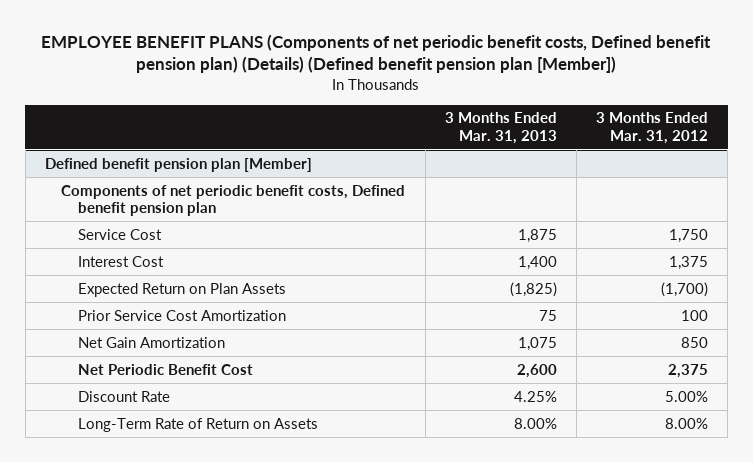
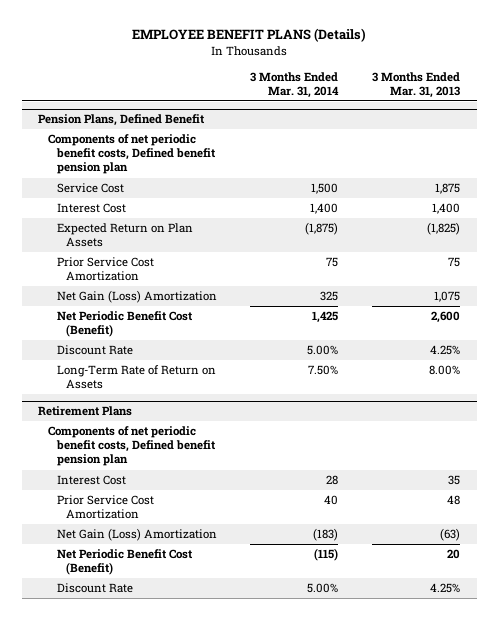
- EMPLOYEE BENEFIT PLANS (Components of net periodic benefit costs, Defined benefit pension plan) (Details) (Defined benefit pension plan [Member])
+ EMPLOYEE BENEFIT PLANS (Details)
- | 3 Months Ended Mar. 31, 2013 | 3 Months Ended Mar. 31, 2012
+ | 3 Months Ended Mar. 31, 2014 | 3 Months Ended Mar. 31, 2013
- Defined benefit pension plan [Member]
+ Pension Plans, Defined Benefit
- Net Gain Amortization | 1,075 | 850
- Net Periodic Benefit Cost | 2,600 | 2,375
+ Net Gain (Loss) Amortization | 325 | 1,075
+ Net Periodic Benefit Cost (Benefit) | 1,425 | 2,600
+ Retirement Plans
+ Components of net periodic benefit costs, Defined benefit pension plan
+ Interest Cost | 28 | 35
+ Prior Service Cost Amortization | 40 | 48
+ Net Gain (Loss) Amortization | (183) | (63)
+ Net Periodic Benefit Cost (Benefit) | (115) | 20
+ Discount Rate | 5.00% | 4.25%

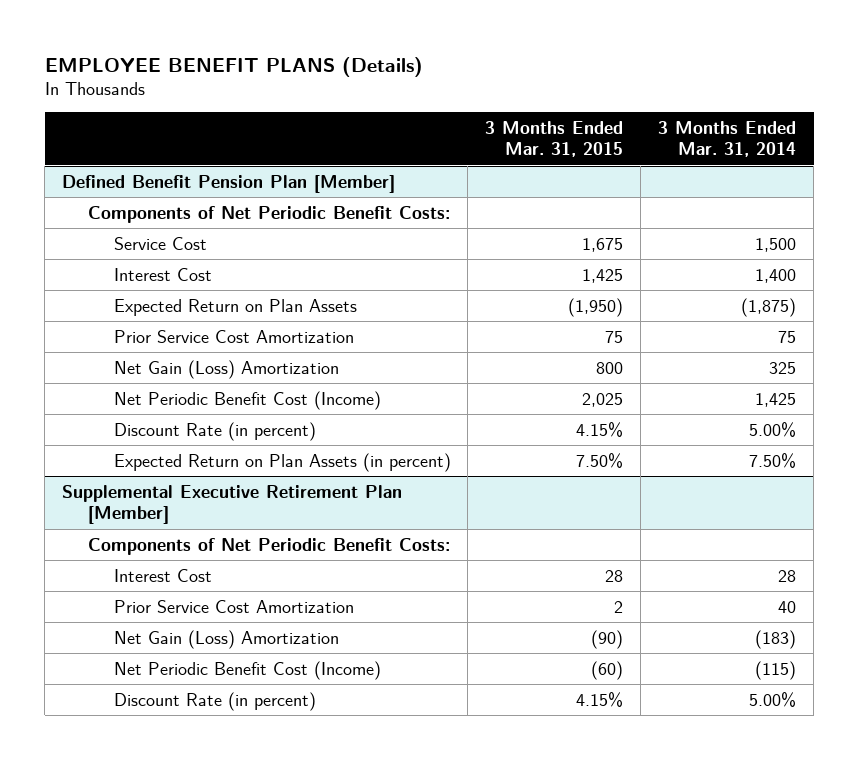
- | 3 Months Ended Mar. 31, 2014 | 3 Months Ended Mar. 31, 2013
+ | 3 Months Ended Mar. 31, 2015 | 3 Months Ended Mar. 31, 2014
- Pension Plans, Defined Benefit
- Components of net periodic benefit costs, Defined benefit pension plan
+ Defined Benefit Pension Plan [Member]
+ Components of Net Periodic Benefit Costs:
- Net Periodic Benefit Cost (Benefit) | 1,425 | 2,600
- Discount Rate | 5.00% | 4.25%
- Long-Term Rate of Return on Assets | 7.50% | 8.00%
- Retirement Plans
- Components of net periodic benefit costs, Defined benefit pension plan
+ Net Periodic Benefit Cost (Income) | 2,025 | 1,425
+ Discount Rate (in percent) | 4.15% | 5.00%
+ Expected Return on Plan Assets (in percent) | 7.50% | 7.50%
+ Supplemental Executive Retirement Plan [Member]
+ Components of Net Periodic Benefit Costs:
- Net Periodic Benefit Cost (Benefit) | (115) | 20
- Discount Rate | 5.00% | 4.25%
+ Net Periodic Benefit Cost (Income) | (60) | (115)
+ Discount Rate (in percent) | 4.15% | 5.00%

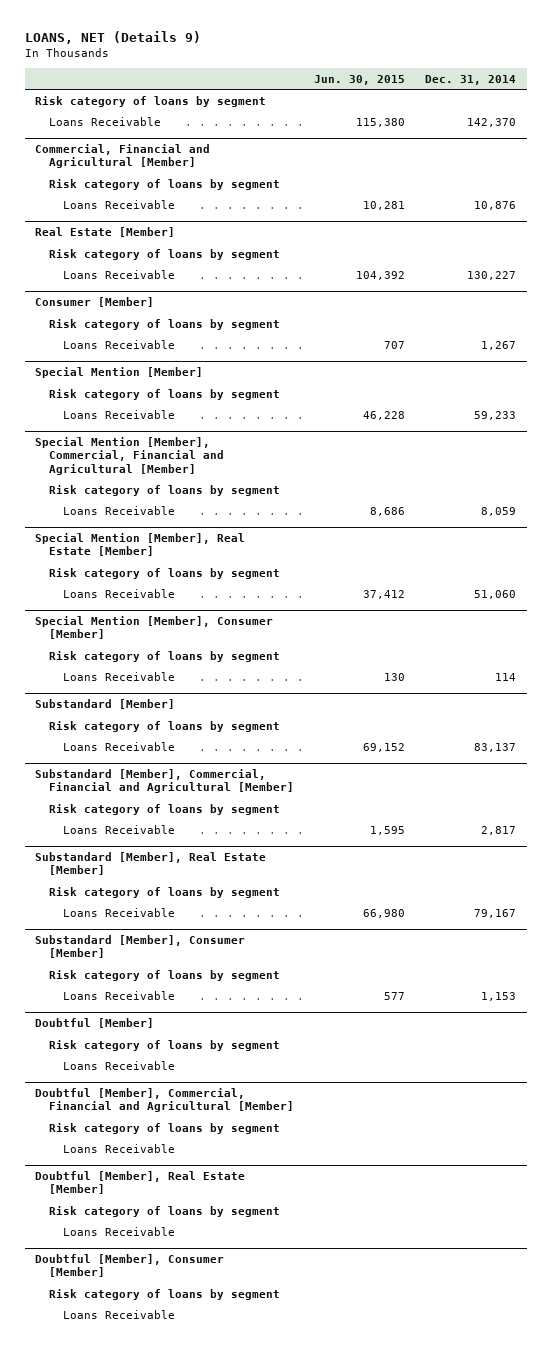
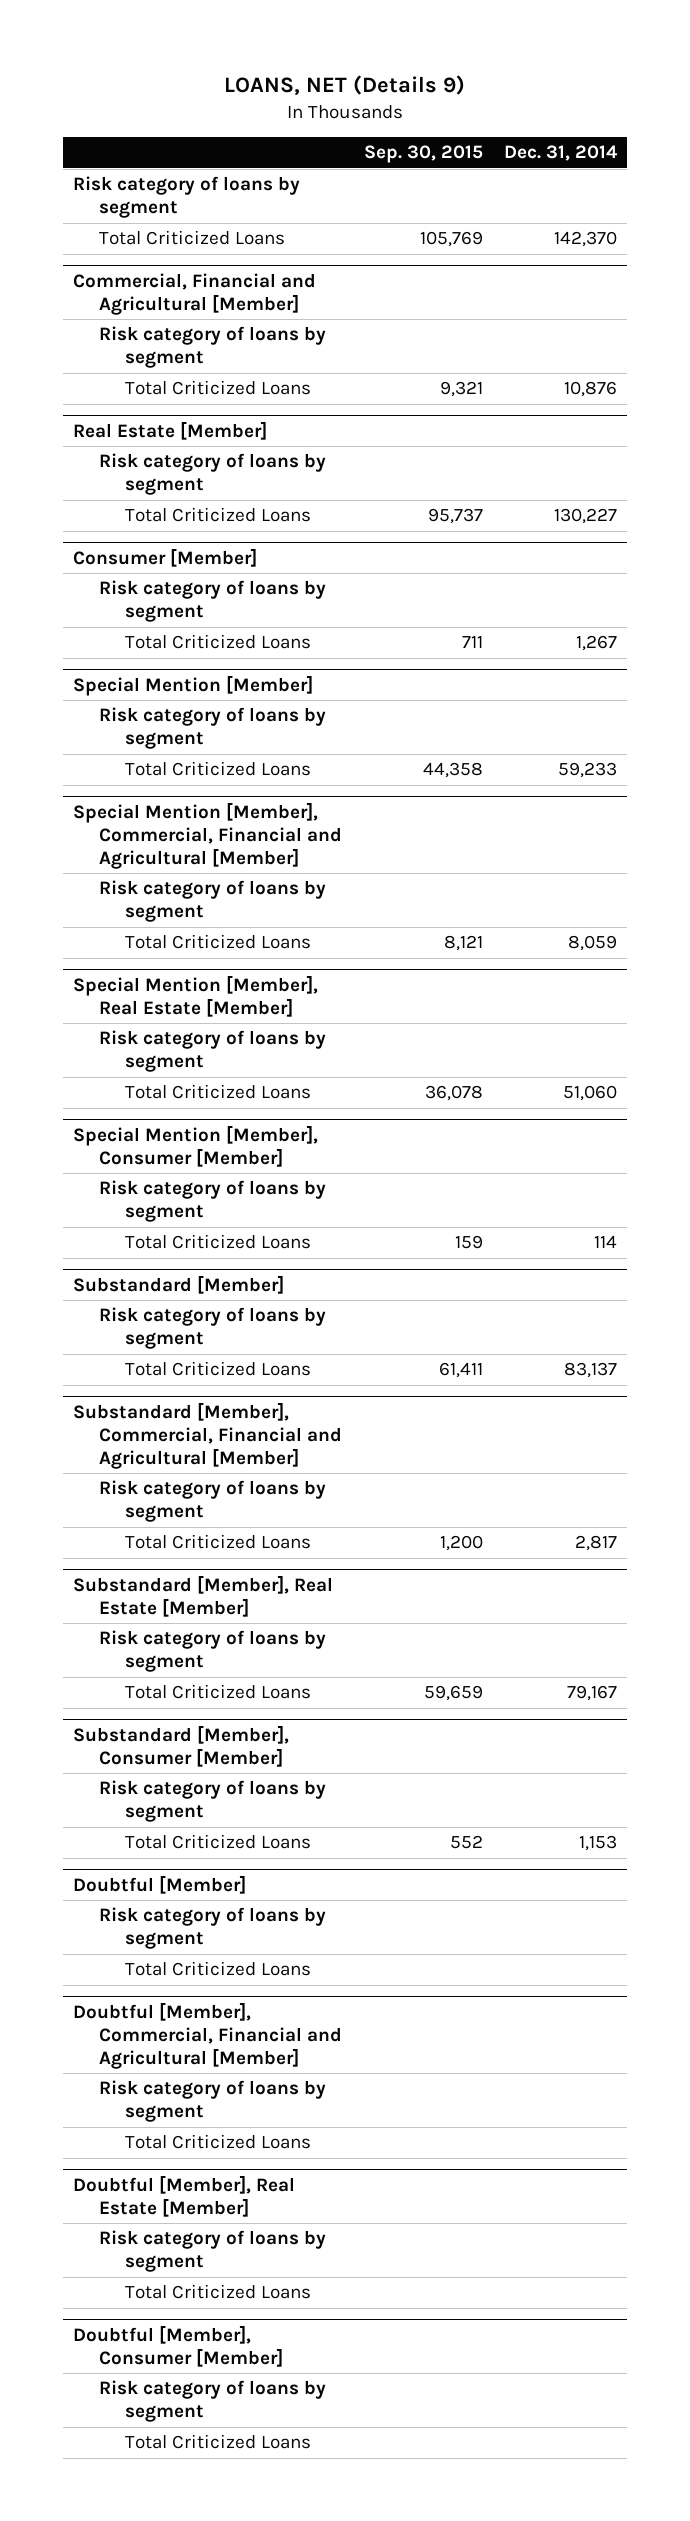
- | Jun. 30, 2015 | Dec. 31, 2014
+ | Sep. 30, 2015 | Dec. 31, 2014
- Loans Receivable | 115,380 | 142,370
+ Total Criticized Loans | 105,769 | 142,370
@ Commercial, Financial and Agricultural [Member]
- Loans Receivable | 10,281 | 10,876
+ Total Criticized Loans | 9,321 | 10,876
@ Real Estate [Member]
- Loans Receivable | 104,392 | 130,227
+ Total Criticized Loans | 95,737 | 130,227
@ Consumer [Member]
- Loans Receivable | 707 | 1,267
+ Total Criticized Loans | 711 | 1,267
@ Special Mention [Member]
- Loans Receivable | 46,228 | 59,233
+ Total Criticized Loans | 44,358 | 59,233
@ Special Mention [Member], Commercial, Financial and Agricultural [Member]
- Loans Receivable | 8,686 | 8,059
+ Total Criticized Loans | 8,121 | 8,059
@ Special Mention [Member], Real Estate [Member]
- Loans Receivable | 37,412 | 51,060
+ Total Criticized Loans | 36,078 | 51,060
@ Special Mention [Member], Consumer [Member]
- Loans Receivable | 130 | 114
+ Total Criticized Loans | 159 | 114
@ Substandard [Member]
- Loans Receivable | 69,152 | 83,137
+ Total Criticized Loans | 61,411 | 83,137
@ Substandard [Member], Commercial, Financial and Agricultural [Member]
- Loans Receivable | 1,595 | 2,817
+ Total Criticized Loans | 1,200 | 2,817
@ Substandard [Member], Real Estate [Member]
- Loans Receivable | 66,980 | 79,167
+ Total Criticized Loans | 59,659 | 79,167
@ Substandard [Member], Consumer [Member]
- Loans Receivable | 577 | 1,153
+ Total Criticized Loans | 552 | 1,153
@ Doubtful [Member]
- Loans Receivable
+ Total Criticized Loans
@ Doubtful [Member], Commercial, Financial and Agricultural [Member]
- Loans Receivable
+ Total Criticized Loans
@ Doubtful [Member], Real Estate [Member]
- Loans Receivable
+ Total Criticized Loans
@ Doubtful [Member], Consumer [Member]
- Loans Receivable
+ Total Criticized Loans

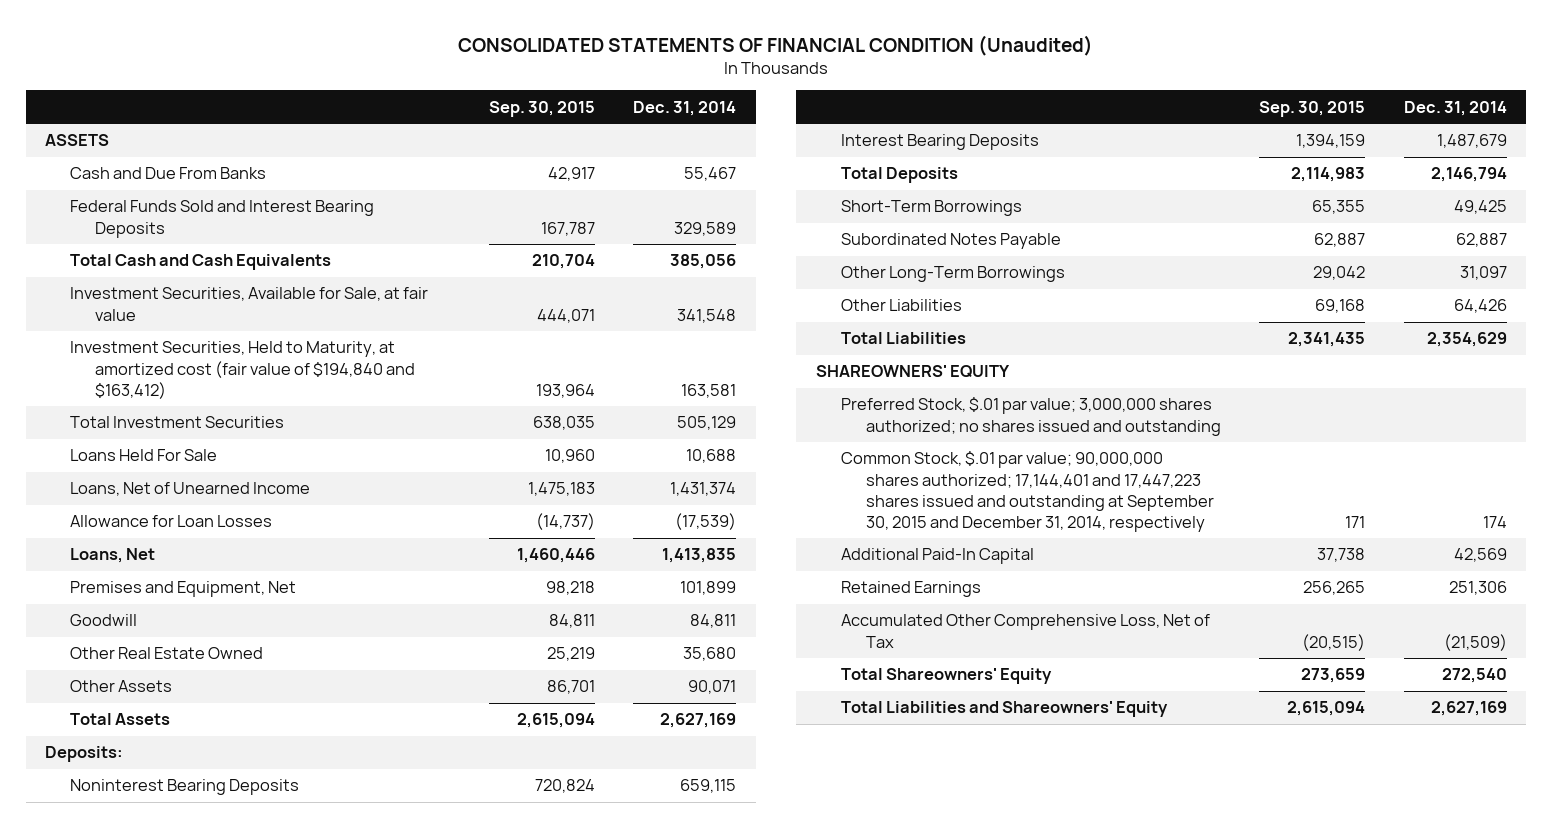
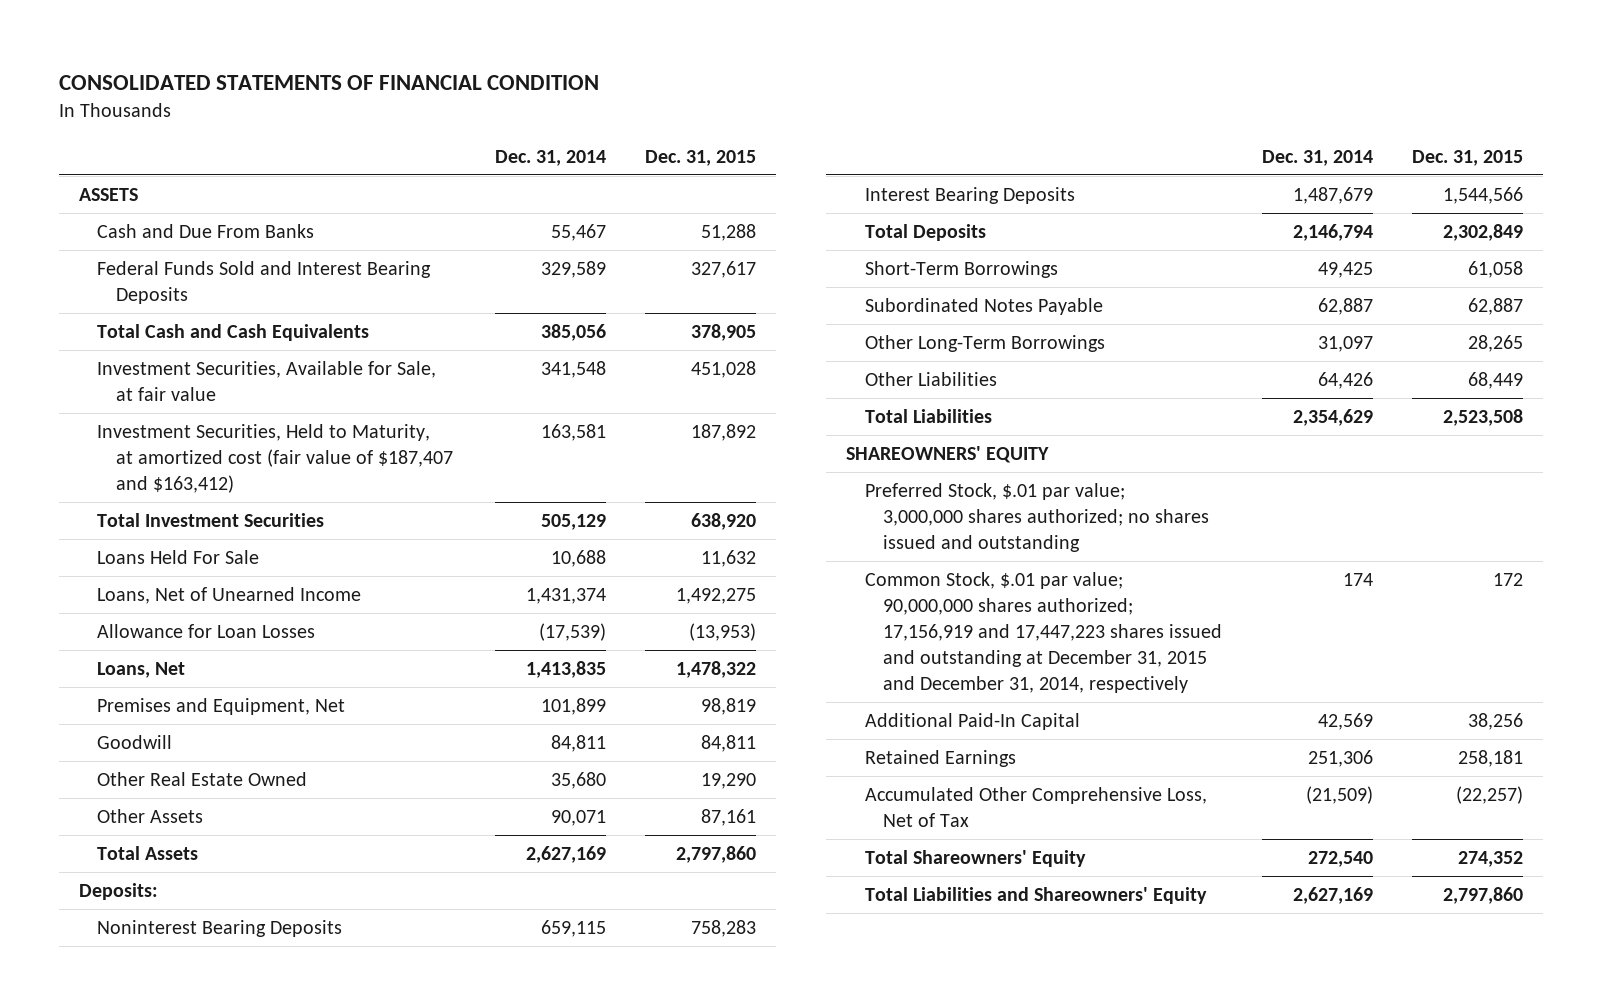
- CONSOLIDATED STATEMENTS OF FINANCIAL CONDITION (Unaudited)
+ CONSOLIDATED STATEMENTS OF FINANCIAL CONDITION
- | Sep. 30, 2015 | Dec. 31, 2014
+ | Dec. 31, 2014 | Dec. 31, 2015
- Investment Securities, Held to Maturity, at amortized cost (fair value of $194,840 and $163,412) | 193,964 | 163,581
+ Investment Securities, Held to Maturity, at amortized cost (fair value of $187,407 and $163,412) | 163,581 | 187,892
- Common Stock, $.01 par value; 90,000,000 shares authorized; 17,144,401 and 17,447,223 shares issued and outstanding at September 30, 2015 and December 31, 2014, respectively | 171 | 174
+ Common Stock, $.01 par value; 90,000,000 shares authorized; 17,156,919 and 17,447,223 shares issued and outstanding at December 31, 2015 and December 31, 2014, respectively | 174 | 172

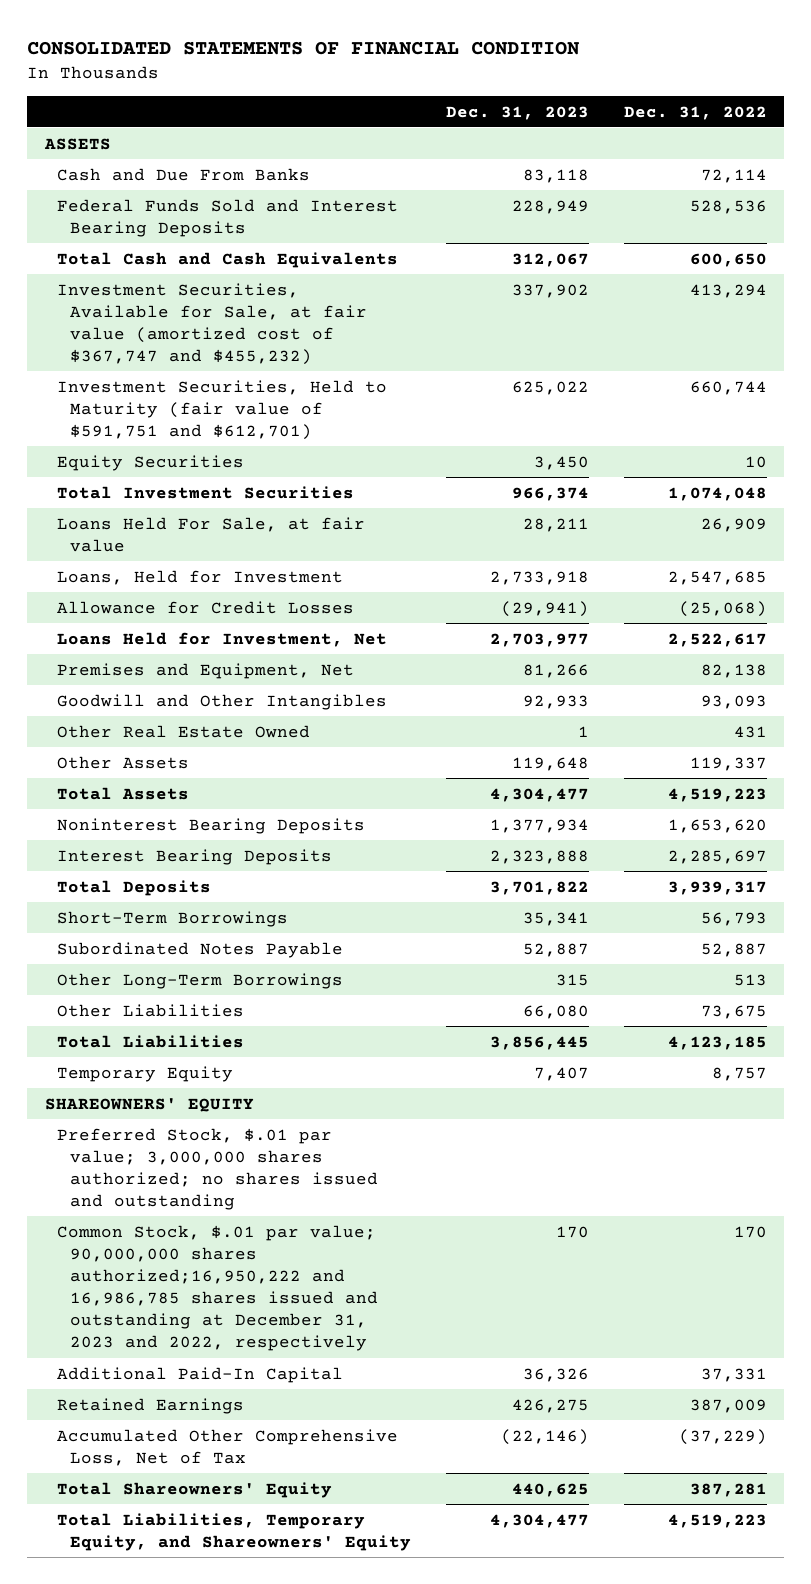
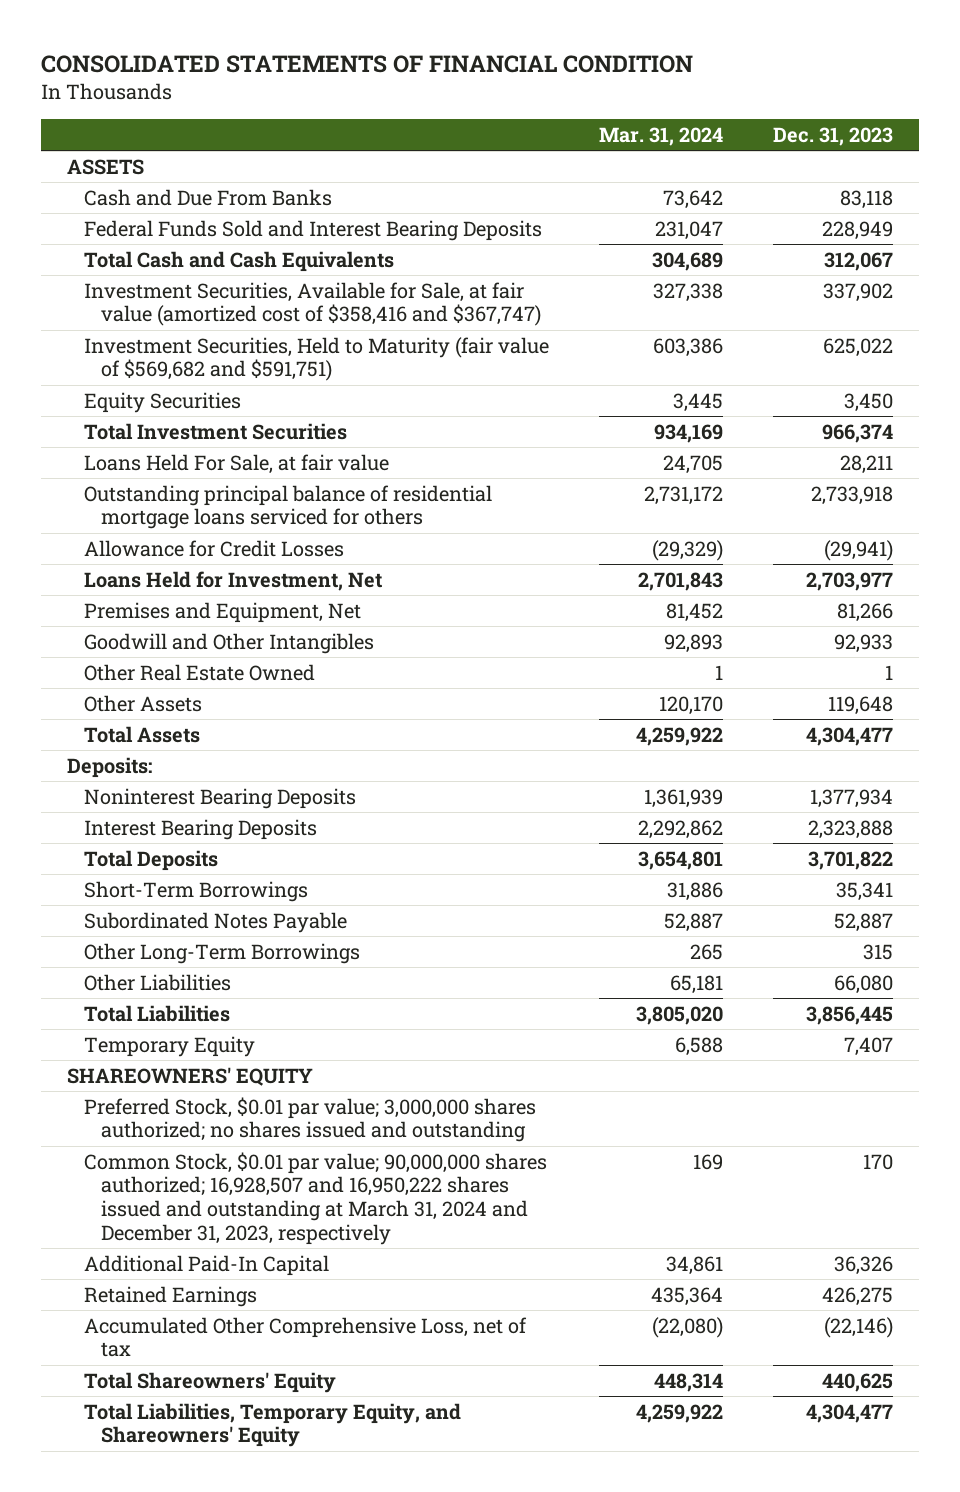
- | Dec. 31, 2023 | Dec. 31, 2022
+ | Mar. 31, 2024 | Dec. 31, 2023
- Investment Securities, Available for Sale, at fair value (amortized cost of $367,747 and $455,232) | 337,902 | 413,294
- Investment Securities, Held to Maturity (fair value of $591,751 and $612,701) | 625,022 | 660,744
+ Investment Securities, Available for Sale, at fair value (amortized cost of $358,416 and $367,747) | 327,338 | 337,902
+ Investment Securities, Held to Maturity (fair value of $569,682 and $591,751) | 603,386 | 625,022
- Loans, Held for Investment | 2,733,918 | 2,547,685
+ Outstanding principal balance of residential mortgage loans serviced for others | 2,731,172 | 2,733,918
+ Deposits:
- Preferred Stock, $.01 par value; 3,000,000 shares authorized; no shares issued and outstanding
- Common Stock, $.01 par value; 90,000,000 shares authorized;16,950,222 and 16,986,785 shares issued and outstanding at December 31, 2023 and 2022, respectively | 170 | 170
+ Preferred Stock, $0.01 par value; 3,000,000 shares authorized; no shares issued and outstanding
+ Common Stock, $0.01 par value; 90,000,000 shares authorized; 16,928,507 and 16,950,222 shares issued and outstanding at March 31, 2024 and December 31, 2023, respectively | 169 | 170
- Accumulated Other Comprehensive Loss, Net of Tax | (22,146) | (37,229)
+ Accumulated Other Comprehensive Loss, net of tax | (22,080) | (22,146)

